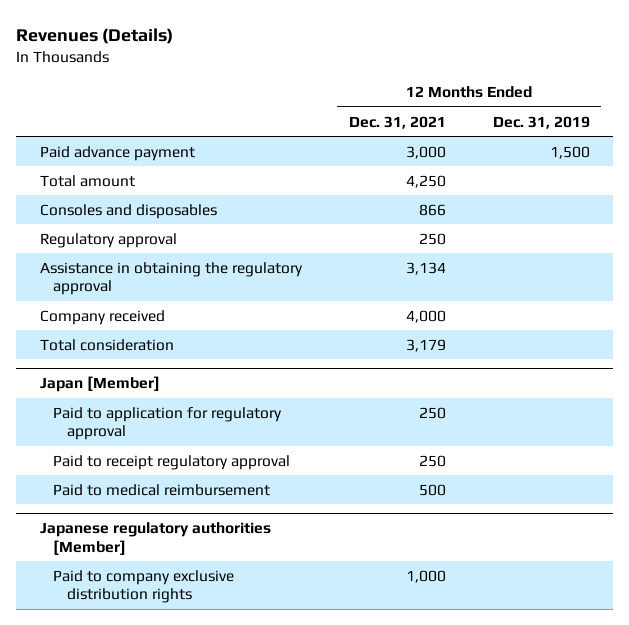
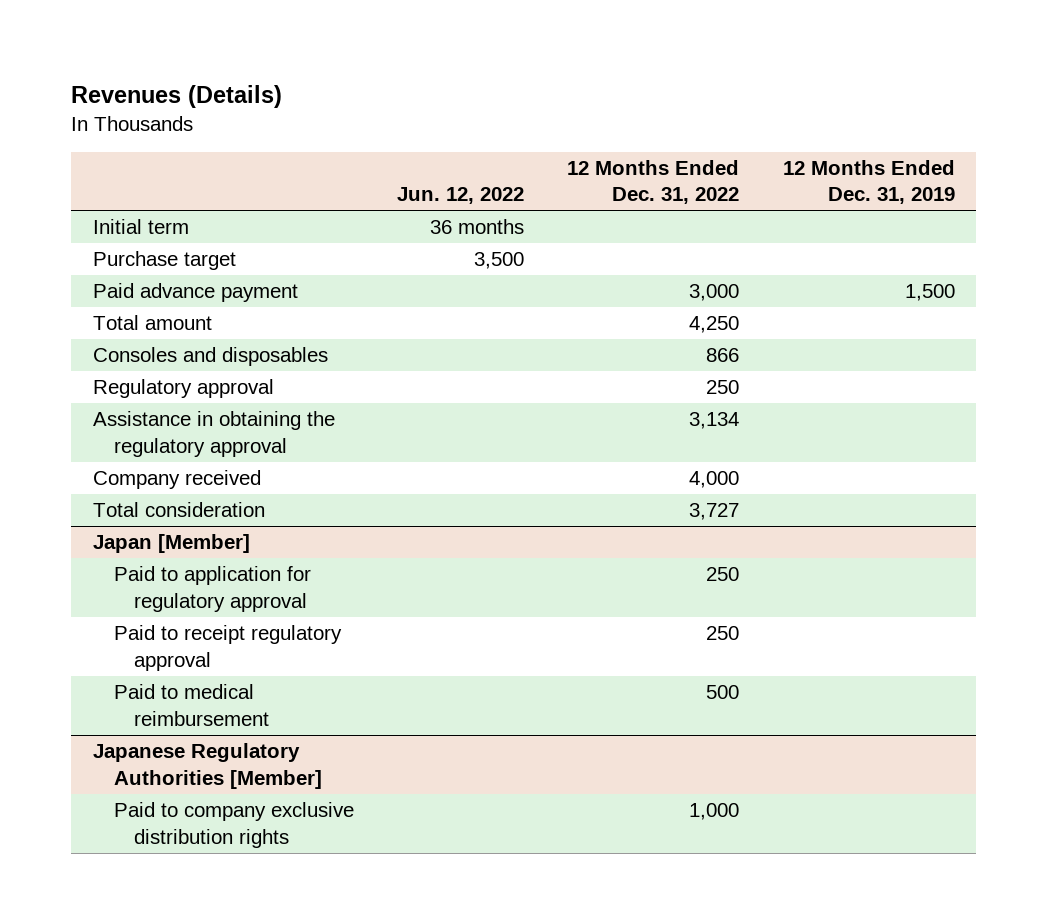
- | 12 Months Ended Dec. 31, 2021 | 12 Months Ended Dec. 31, 2019
+ | Jun. 12, 2022 | 12 Months Ended Dec. 31, 2022 | 12 Months Ended Dec. 31, 2019
+ Initial term | 36 months | |
+ Purchase target | 3,500 | |
- Japanese regulatory authorities [Member]
+ Japanese Regulatory Authorities [Member]

